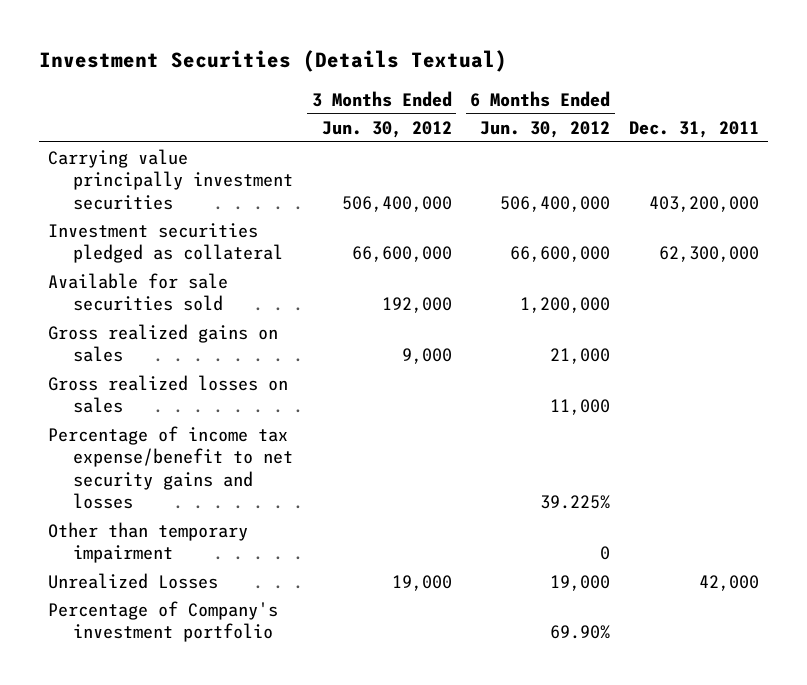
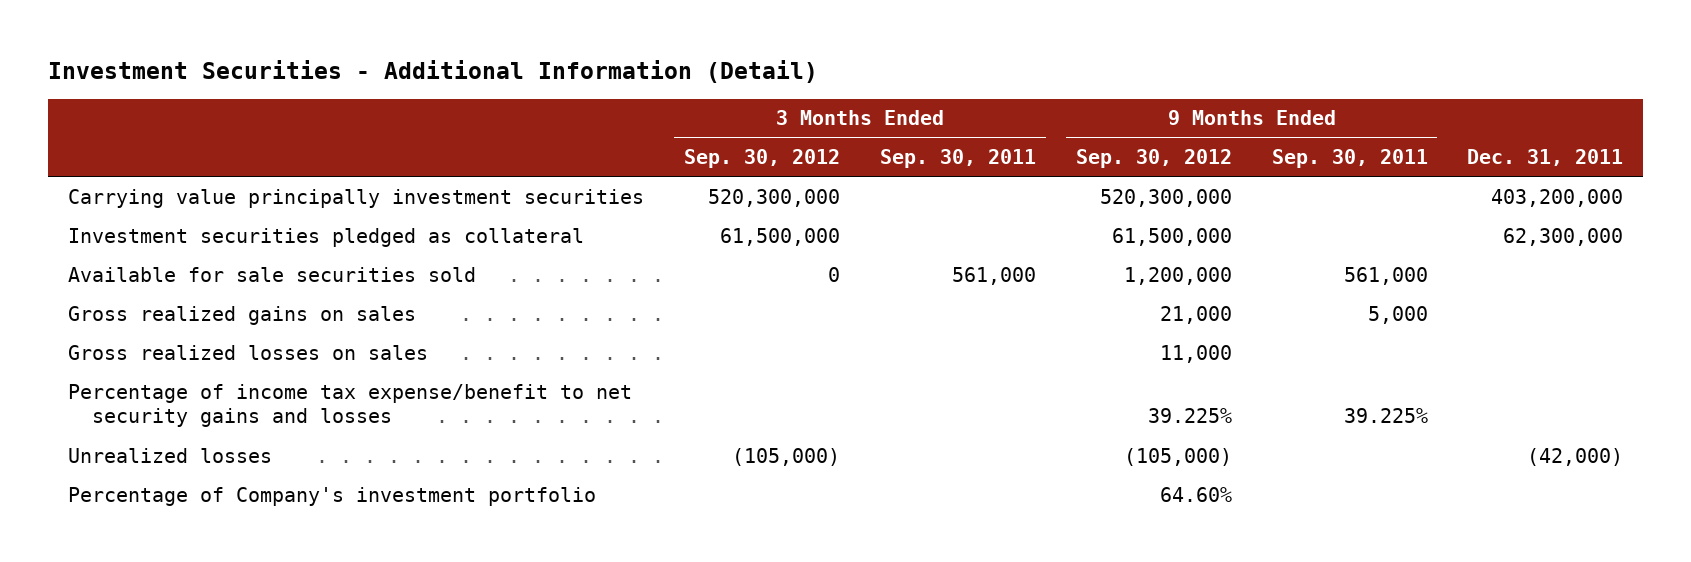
- Investment Securities (Details Textual)
+ Investment Securities - Additional Information (Detail)
- | 3 Months Ended Jun. 30, 2012 | 6 Months Ended Jun. 30, 2012 | Dec. 31, 2011
+ | 3 Months Ended Sep. 30, 2012 | 3 Months Ended Sep. 30, 2011 | 9 Months Ended Sep. 30, 2012 | 9 Months Ended Sep. 30, 2011 | Dec. 31, 2011
- Other than temporary impairment | | 0 |
- Unrealized Losses | 19,000 | 19,000 | 42,000
+ Unrealized losses | (105,000) | | (105,000) | | (42,000)

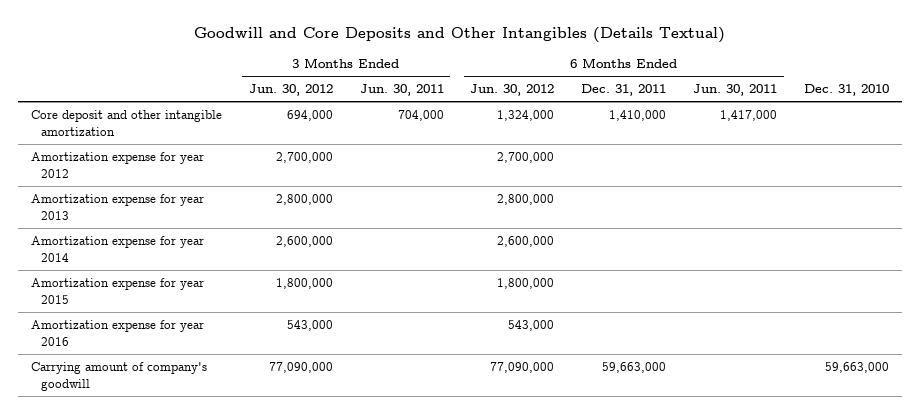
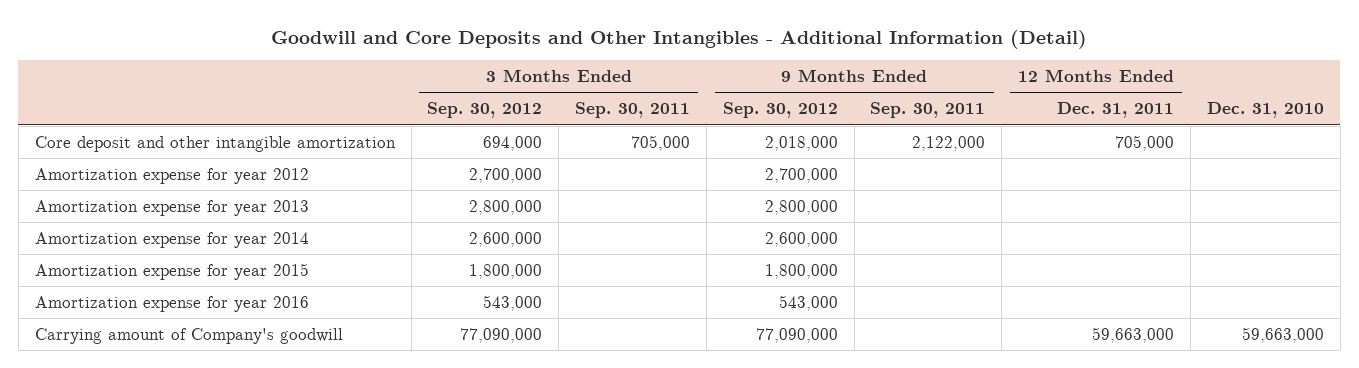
- Goodwill and Core Deposits and Other Intangibles (Details Textual)
+ Goodwill and Core Deposits and Other Intangibles - Additional Information (Detail)
- | 3 Months Ended Jun. 30, 2012 | 3 Months Ended Jun. 30, 2011 | 6 Months Ended Jun. 30, 2012 | 6 Months Ended Dec. 31, 2011 | 6 Months Ended Jun. 30, 2011 | Dec. 31, 2010
+ | 3 Months Ended Sep. 30, 2012 | 3 Months Ended Sep. 30, 2011 | 9 Months Ended Sep. 30, 2012 | 9 Months Ended Sep. 30, 2011 | 12 Months Ended Dec. 31, 2011 | Dec. 31, 2010
- Carrying amount of company's goodwill | 77,090,000 | | 77,090,000 | 59,663,000 | | 59,663,000
+ Carrying amount of Company's goodwill | 77,090,000 | | 77,090,000 | | 59,663,000 | 59,663,000

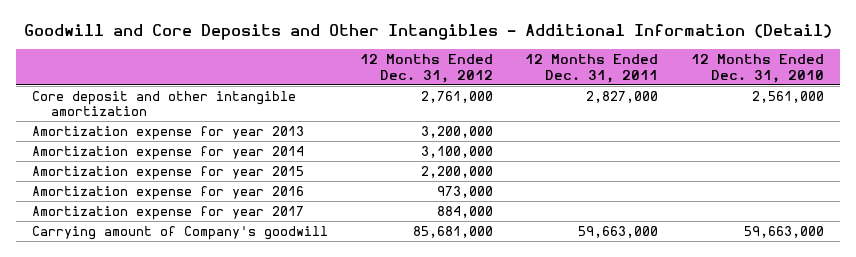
- | 3 Months Ended Sep. 30, 2012 | 3 Months Ended Sep. 30, 2011 | 9 Months Ended Sep. 30, 2012 | 9 Months Ended Sep. 30, 2011 | 12 Months Ended Dec. 31, 2011 | Dec. 31, 2010
+ | 12 Months Ended Dec. 31, 2012 | 12 Months Ended Dec. 31, 2011 | 12 Months Ended Dec. 31, 2010
- Core deposit and other intangible amortization | 694,000 | 705,000 | 2,018,000 | 2,122,000 | 705,000 |
- Amortization expense for year 2012 | 2,700,000 | | 2,700,000 | | |
+ Core deposit and other intangible amortization | 2,761,000 | 2,827,000 | 2,561,000
+ Amortization expense for year 2017 | 884,000 | |

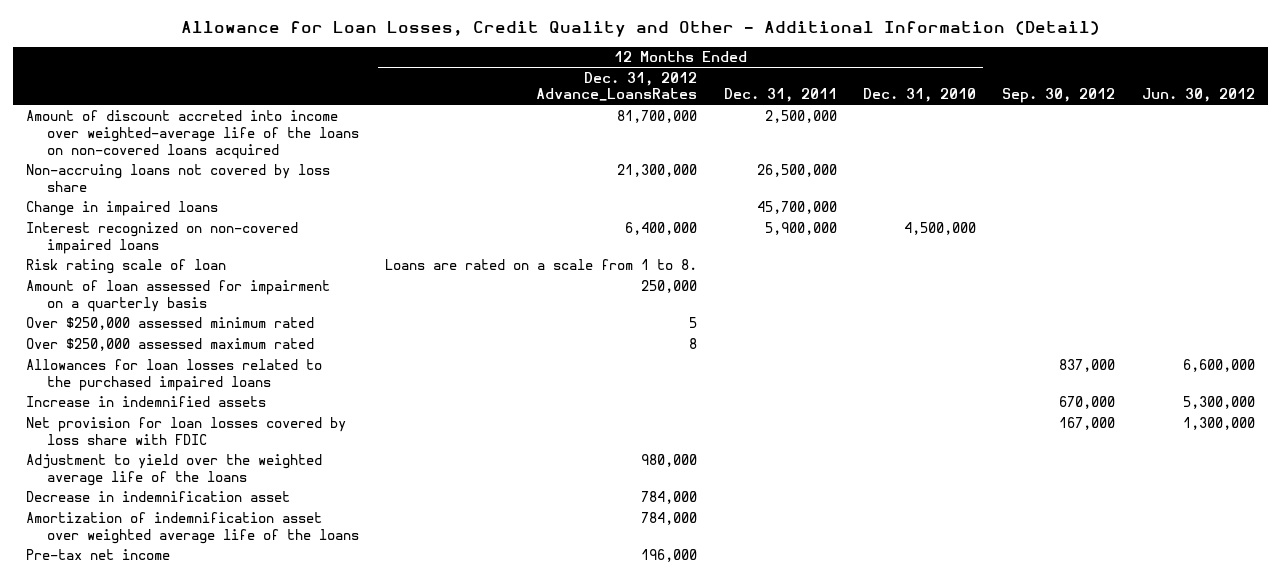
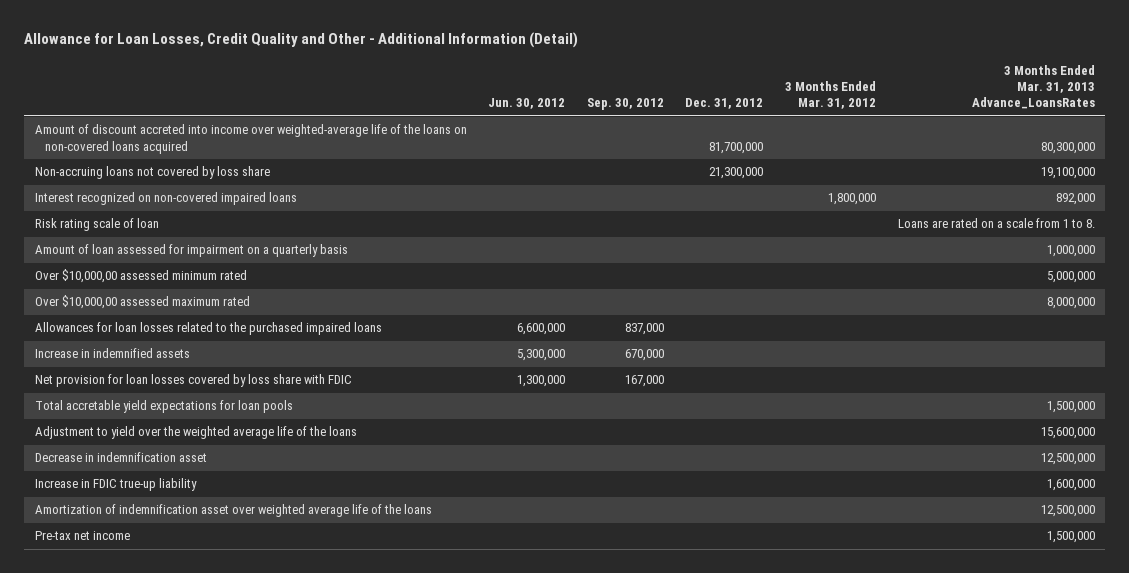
- | 12 Months Ended Dec. 31, 2012 Advance_LoansRates | 12 Months Ended Dec. 31, 2011 | 12 Months Ended Dec. 31, 2010 | Sep. 30, 2012 | Jun. 30, 2012
+ | Jun. 30, 2012 | Sep. 30, 2012 | Dec. 31, 2012 | 3 Months Ended Mar. 31, 2012 | 3 Months Ended Mar. 31, 2013 Advance_LoansRates
- Change in impaired loans | | 45,700,000 | | |
- Over $250,000 assessed minimum rated | 5 | | | |
- Over $250,000 assessed maximum rated | 8 | | | |
+ Over $10,000,00 assessed minimum rated | | | | | 5,000,000
+ Over $10,000,00 assessed maximum rated | | | | | 8,000,000
+ Total accretable yield expectations for loan pools | | | | | 1,500,000
+ Increase in FDIC true-up liability | | | | | 1,600,000

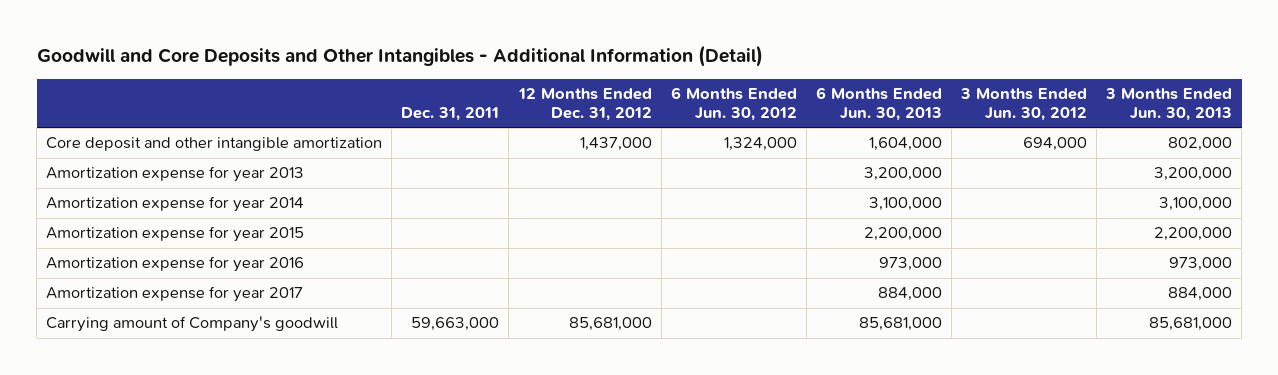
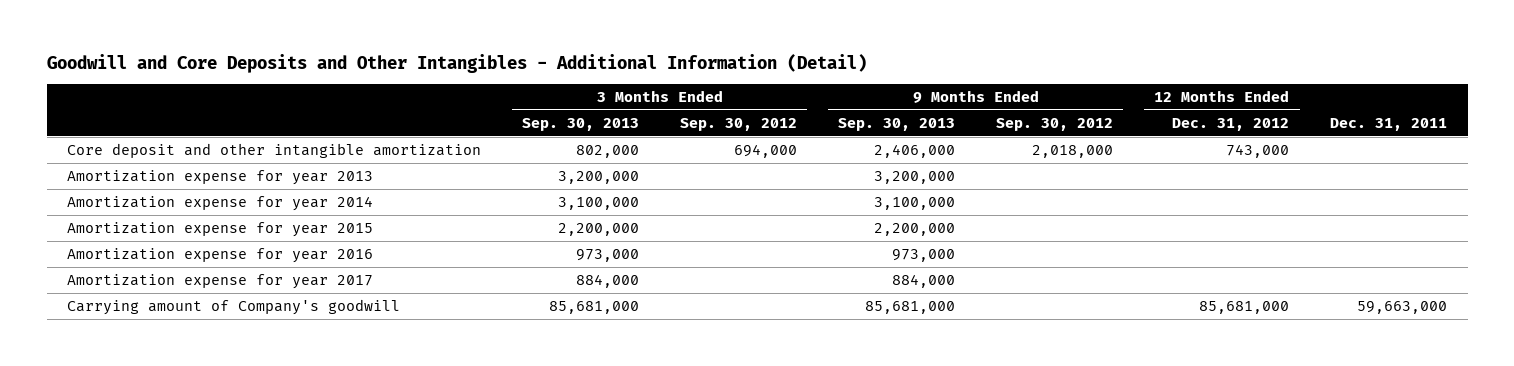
- | Dec. 31, 2011 | 12 Months Ended Dec. 31, 2012 | 6 Months Ended Jun. 30, 2012 | 6 Months Ended Jun. 30, 2013 | 3 Months Ended Jun. 30, 2012 | 3 Months Ended Jun. 30, 2013
+ | 3 Months Ended Sep. 30, 2013 | 3 Months Ended Sep. 30, 2012 | 9 Months Ended Sep. 30, 2013 | 9 Months Ended Sep. 30, 2012 | 12 Months Ended Dec. 31, 2012 | Dec. 31, 2011
- Core deposit and other intangible amortization | | 1,437,000 | 1,324,000 | 1,604,000 | 694,000 | 802,000
+ Core deposit and other intangible amortization | 802,000 | 694,000 | 2,406,000 | 2,018,000 | 743,000 |

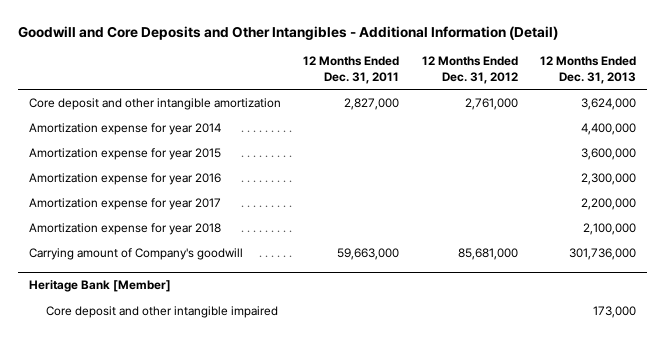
- | 3 Months Ended Sep. 30, 2013 | 3 Months Ended Sep. 30, 2012 | 9 Months Ended Sep. 30, 2013 | 9 Months Ended Sep. 30, 2012 | 12 Months Ended Dec. 31, 2012 | Dec. 31, 2011
+ | 12 Months Ended Dec. 31, 2011 | 12 Months Ended Dec. 31, 2012 | 12 Months Ended Dec. 31, 2013
- Core deposit and other intangible amortization | 802,000 | 694,000 | 2,406,000 | 2,018,000 | 743,000 |
- Amortization expense for year 2013 | 3,200,000 | | 3,200,000 | | |
+ Core deposit and other intangible amortization | 2,827,000 | 2,761,000 | 3,624,000
+ Amortization expense for year 2018 | | | 2,100,000
+ Heritage Bank [Member]
+ Core deposit and other intangible impaired | | | 173,000

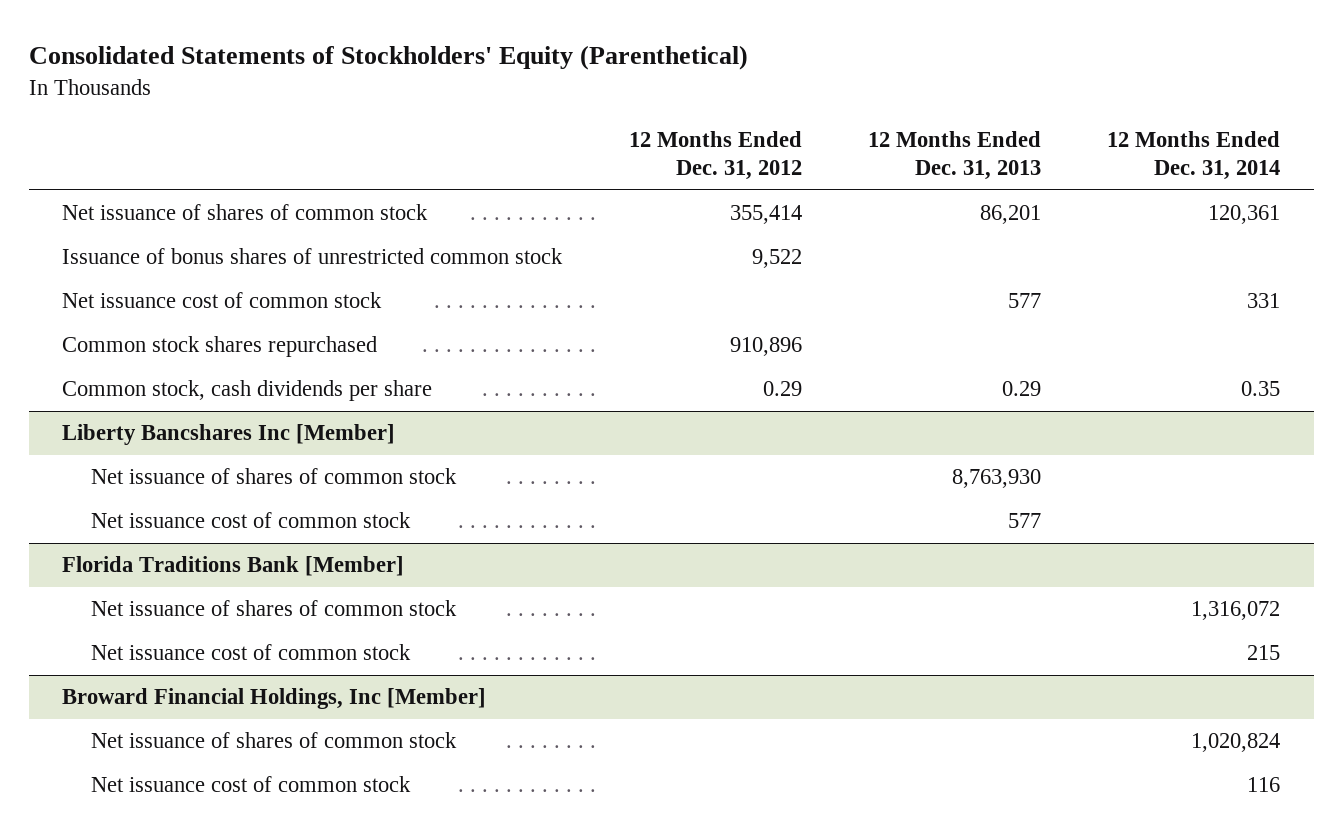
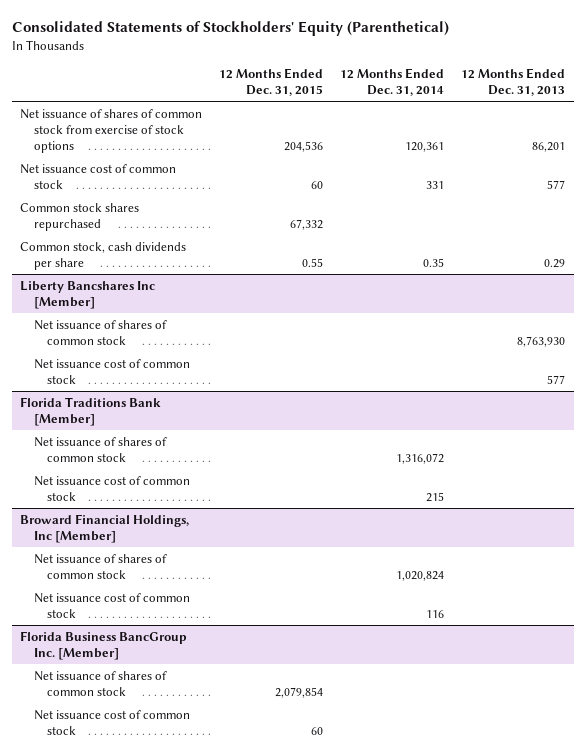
- | 12 Months Ended Dec. 31, 2012 | 12 Months Ended Dec. 31, 2013 | 12 Months Ended Dec. 31, 2014
+ | 12 Months Ended Dec. 31, 2015 | 12 Months Ended Dec. 31, 2014 | 12 Months Ended Dec. 31, 2013
- Net issuance of shares of common stock | 355,414 | 86,201 | 120,361
- Issuance of bonus shares of unrestricted common stock | 9,522 | |
+ Net issuance of shares of common stock from exercise of stock options | 204,536 | 120,361 | 86,201
+ Florida Business BancGroup Inc. [Member]
+ Net issuance of shares of common stock | 2,079,854 | |
+ Net issuance cost of common stock | 60 | |

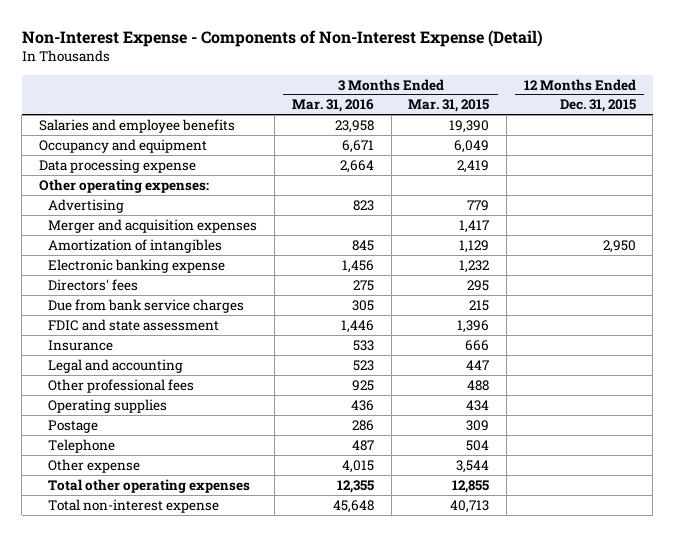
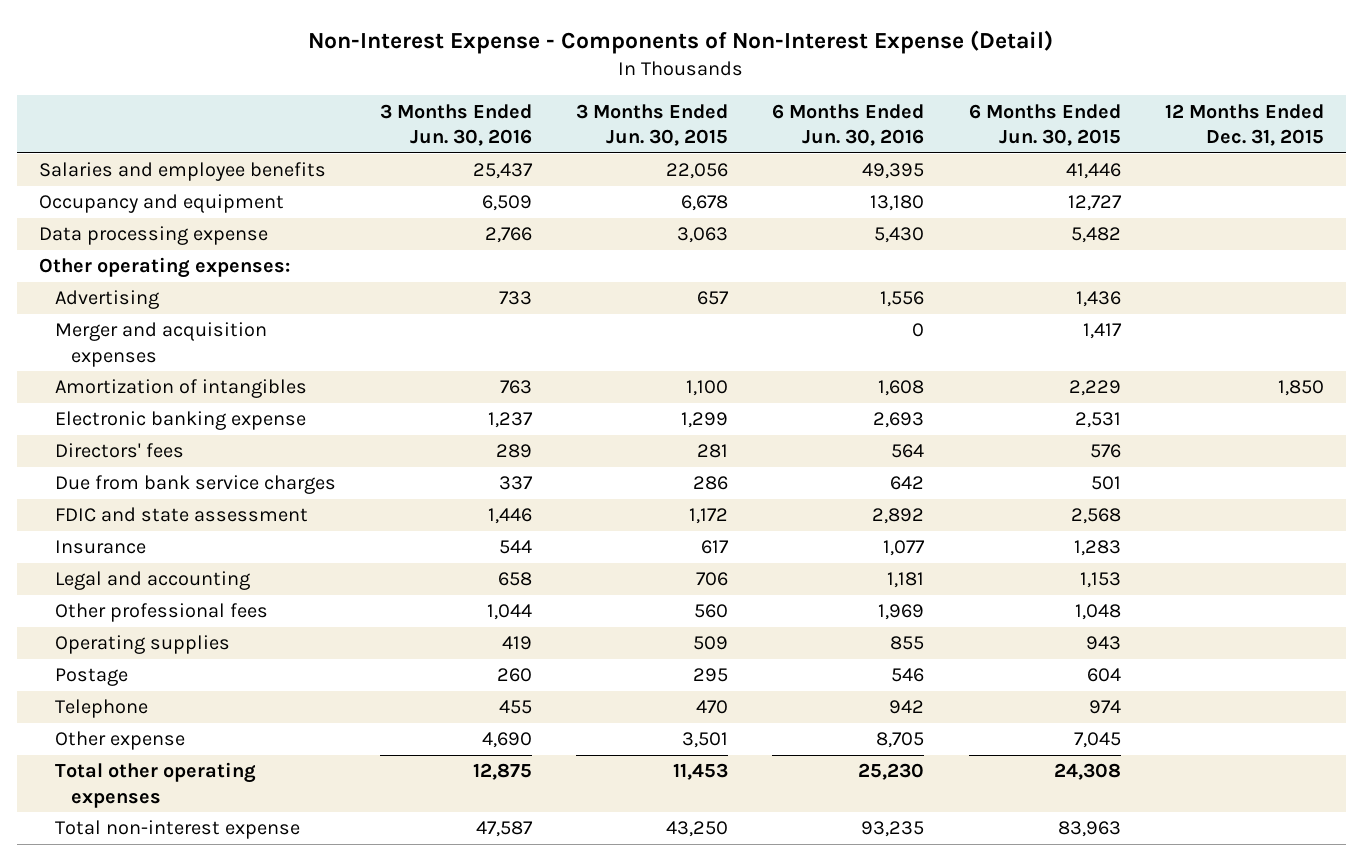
- | 3 Months Ended Mar. 31, 2016 | 3 Months Ended Mar. 31, 2015 | 12 Months Ended Dec. 31, 2015
+ | 3 Months Ended Jun. 30, 2016 | 3 Months Ended Jun. 30, 2015 | 6 Months Ended Jun. 30, 2016 | 6 Months Ended Jun. 30, 2015 | 12 Months Ended Dec. 31, 2015
- Amortization of intangibles | 845 | 1,129 | 2,950
+ Amortization of intangibles | 763 | 1,100 | 1,608 | 2,229 | 1,850

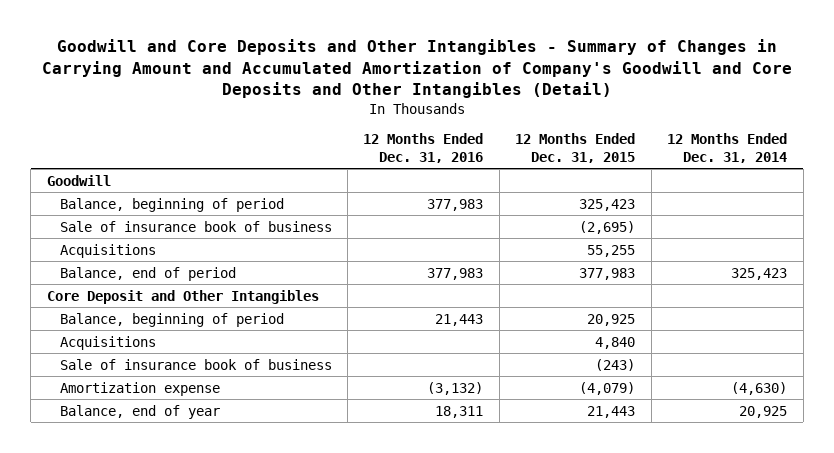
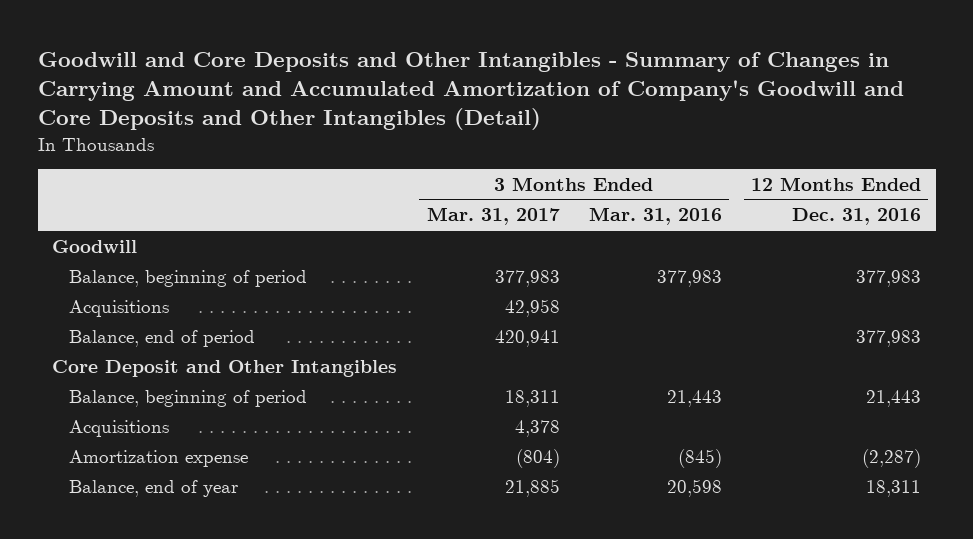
- | 12 Months Ended Dec. 31, 2016 | 12 Months Ended Dec. 31, 2015 | 12 Months Ended Dec. 31, 2014
+ | 3 Months Ended Mar. 31, 2017 | 3 Months Ended Mar. 31, 2016 | 12 Months Ended Dec. 31, 2016
- Sale of insurance book of business | | (2,695) |
- Sale of insurance book of business | | (243) |
- Amortization expense | (3,132) | (4,079) | (4,630)
+ Amortization expense | (804) | (845) | (2,287)

